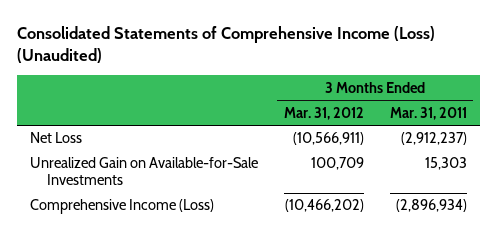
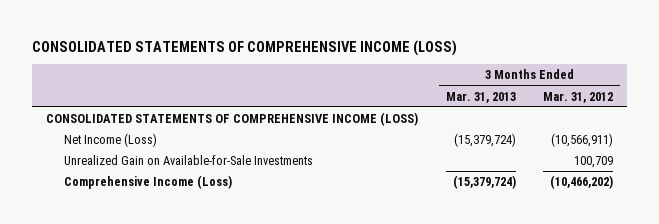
- Consolidated Statements of Comprehensive Income (Loss) (Unaudited)
+ CONSOLIDATED STATEMENTS OF COMPREHENSIVE INCOME (LOSS)
- | 3 Months Ended Mar. 31, 2012 | 3 Months Ended Mar. 31, 2011
+ | 3 Months Ended Mar. 31, 2013 | 3 Months Ended Mar. 31, 2012
- Net Loss | (10,566,911) | (2,912,237)
+ CONSOLIDATED STATEMENTS OF COMPREHENSIVE INCOME (LOSS)
+ Net Income (Loss) | (15,379,724) | (10,566,911)

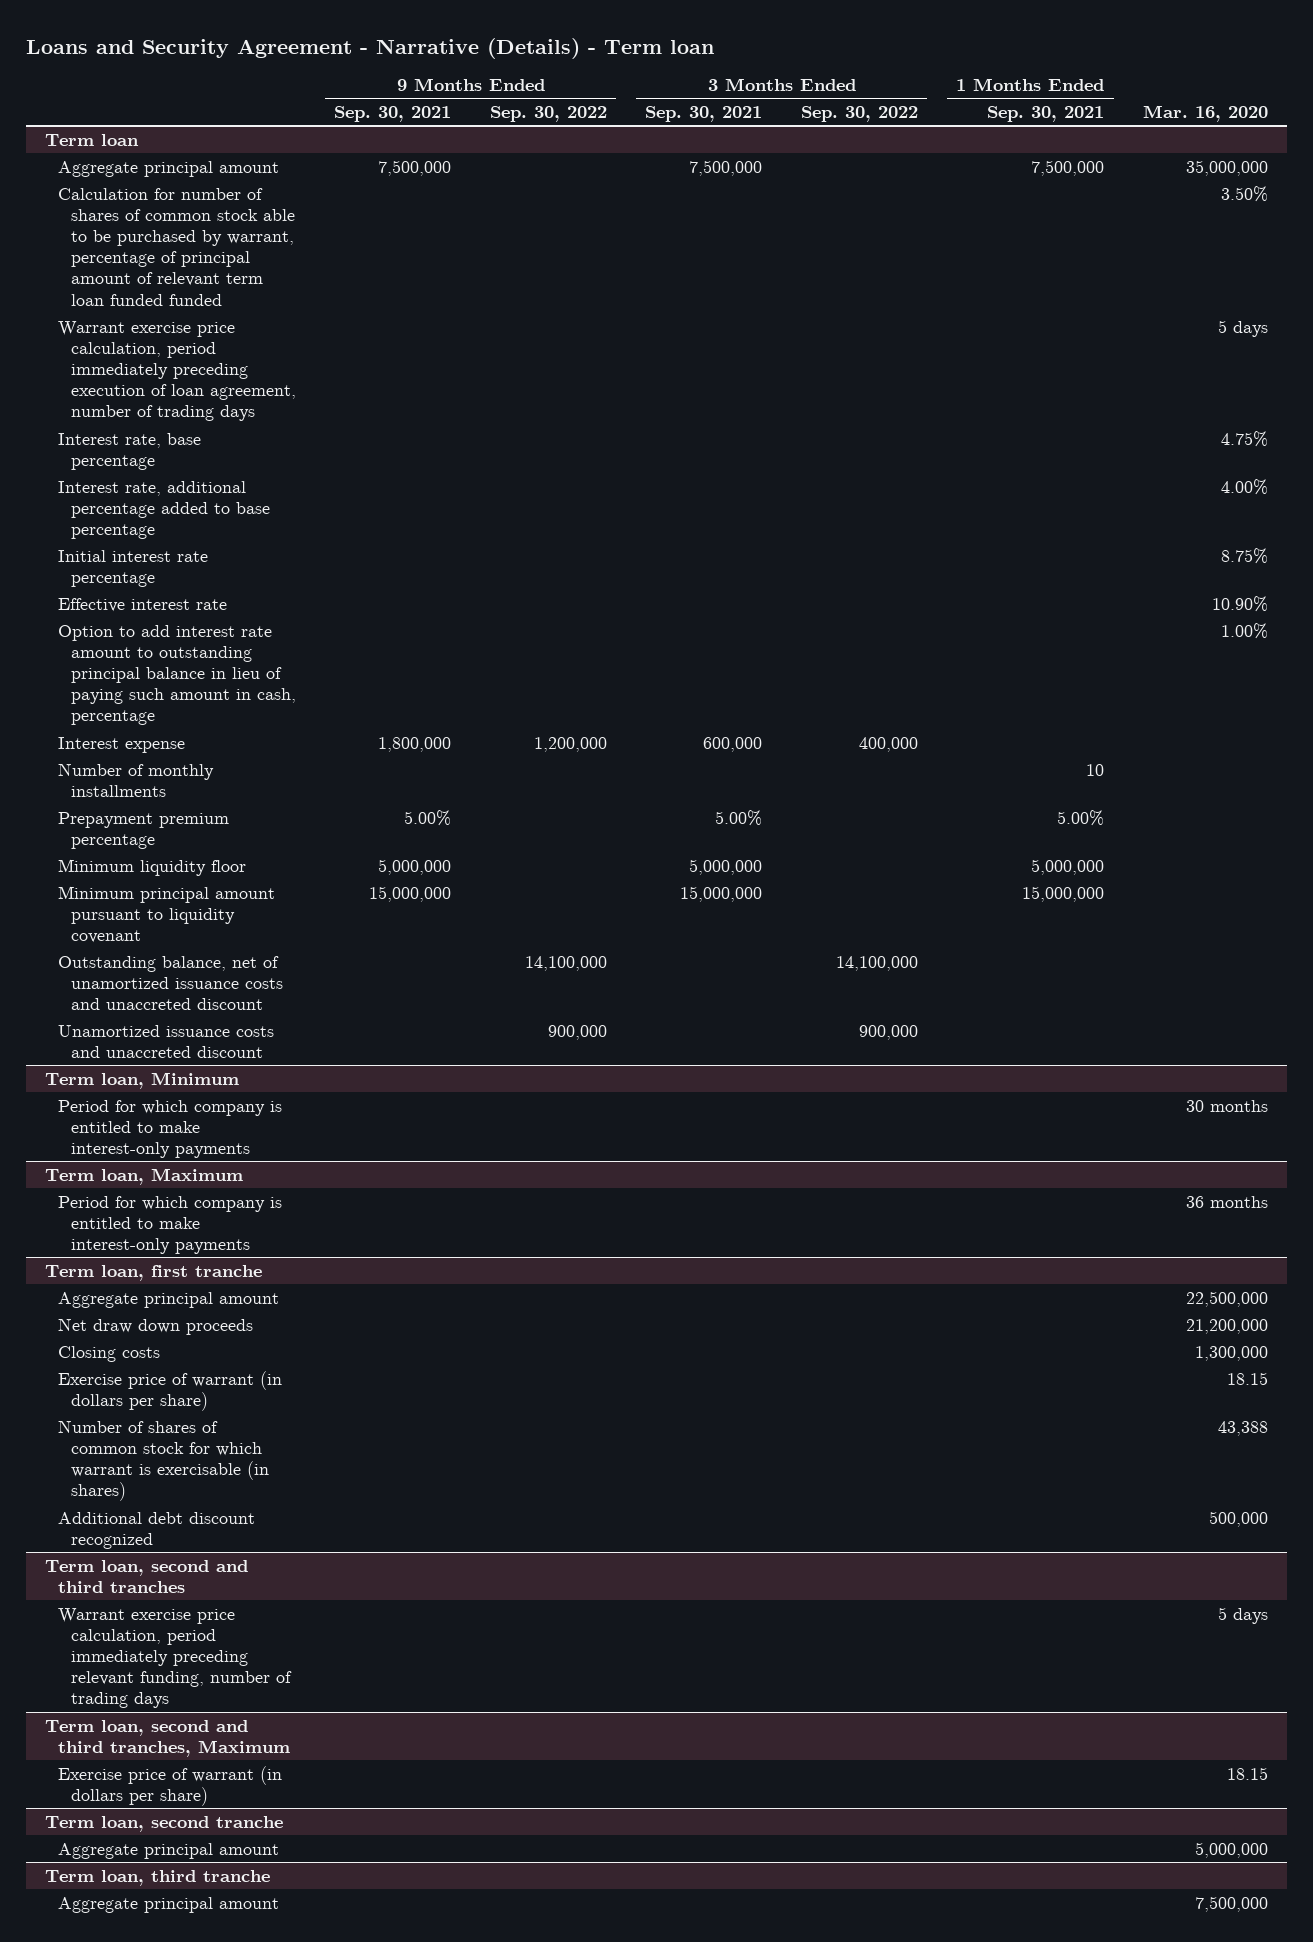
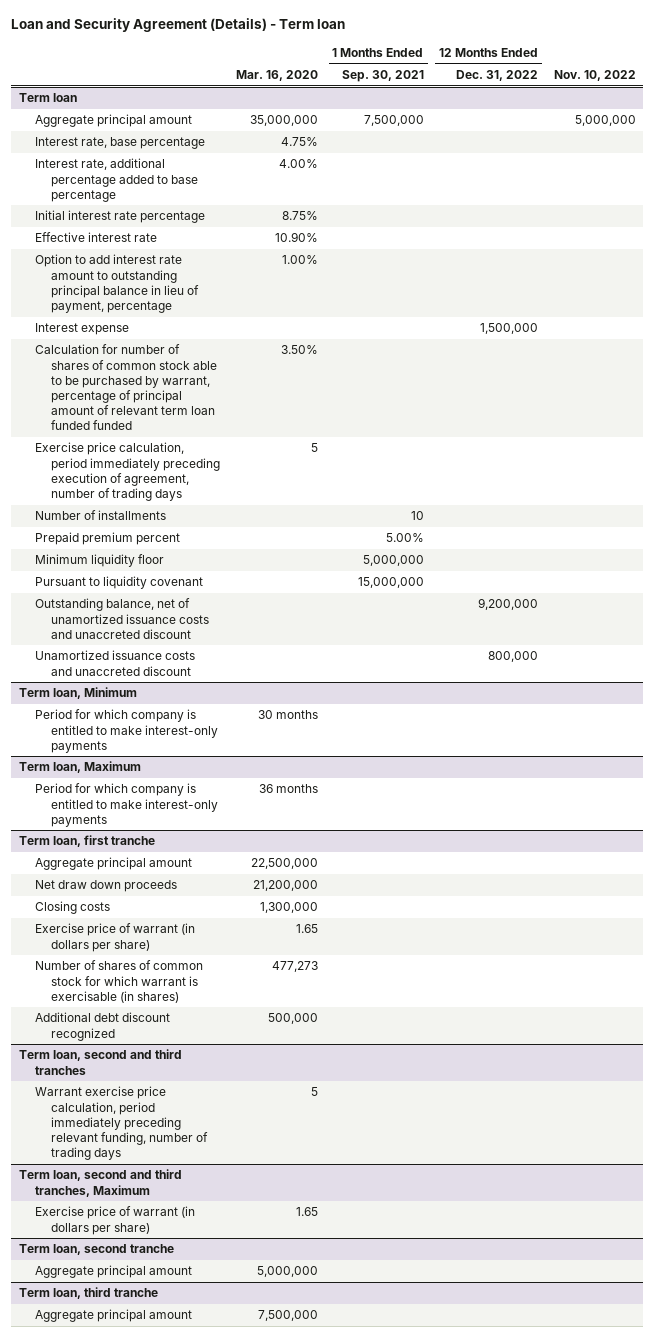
- Loans and Security Agreement - Narrative (Details) - Term loan
+ Loan and Security Agreement (Details) - Term loan
- | 9 Months Ended Sep. 30, 2021 | 9 Months Ended Sep. 30, 2022 | 3 Months Ended Sep. 30, 2021 | 3 Months Ended Sep. 30, 2022 | 1 Months Ended Sep. 30, 2021 | Mar. 16, 2020
+ | Mar. 16, 2020 | 1 Months Ended Sep. 30, 2021 | 12 Months Ended Dec. 31, 2022 | Nov. 10, 2022
@ Term loan
- Warrant exercise price calculation, period immediately preceding execution of loan agreement, number of trading days | | | | | | 5 days
- Option to add interest rate amount to outstanding principal balance in lieu of paying such amount in cash, percentage | | | | | | 1.00%
+ Option to add interest rate amount to outstanding principal balance in lieu of payment, percentage | 1.00% | | |
- Number of monthly installments | | | | | 10 |
- Prepayment premium percentage | 5.00% | | 5.00% | | 5.00% |
moved down: Calculation for number of shares of common stock able to be purchased by warrant, percentage of principal amount of relevant term loan funded funded | 3.50% | | |
+ Exercise price calculation, period immediately preceding execution of agreement, number of trading days | 5 | | |
+ Number of installments | | 10 | |
+ Prepaid premium percent | | 5.00% | |
- Minimum principal amount pursuant to liquidity covenant | 15,000,000 | | 15,000,000 | | 15,000,000 |
+ Pursuant to liquidity covenant | | 15,000,000 | |
@ Term loan, first tranche
- Exercise price of warrant (in dollars per share) | | | | | | 18.15
- Number of shares of common stock for which warrant is exercisable (in shares) | | | | | | 43,388
+ Exercise price of warrant (in dollars per share) | 1.65 | | |
+ Number of shares of common stock for which warrant is exercisable (in shares) | 477,273 | | |
@ Term loan, second and third tranches
- Warrant exercise price calculation, period immediately preceding relevant funding, number of trading days | | | | | | 5 days
+ Warrant exercise price calculation, period immediately preceding relevant funding, number of trading days | 5 | | |
@ Term loan, second and third tranches, Maximum
- Exercise price of warrant (in dollars per share) | | | | | | 18.15
+ Exercise price of warrant (in dollars per share) | 1.65 | | |

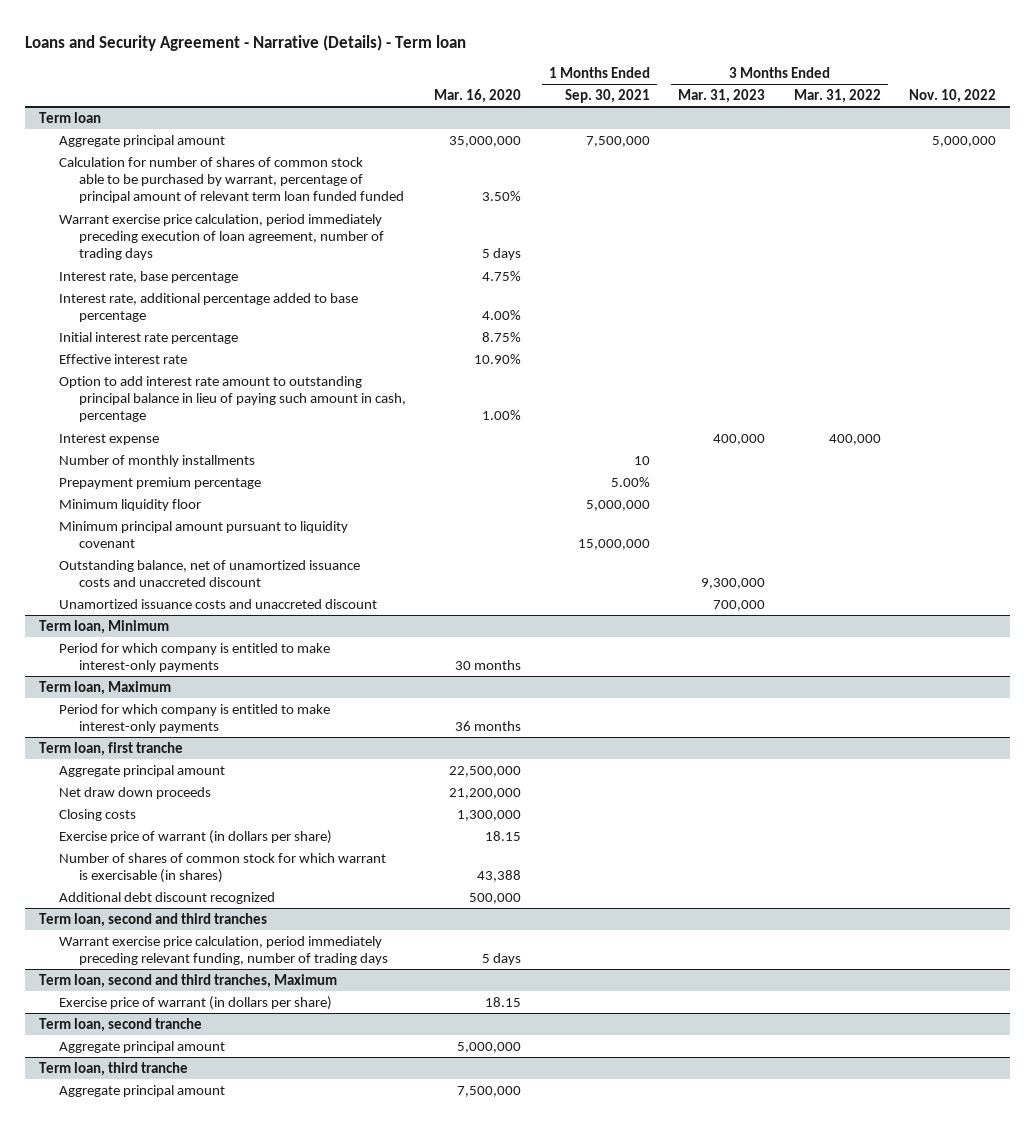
- Loan and Security Agreement (Details) - Term loan
+ Loans and Security Agreement - Narrative (Details) - Term loan
- | Mar. 16, 2020 | 1 Months Ended Sep. 30, 2021 | 12 Months Ended Dec. 31, 2022 | Nov. 10, 2022
+ | Mar. 16, 2020 | 1 Months Ended Sep. 30, 2021 | 3 Months Ended Mar. 31, 2023 | 3 Months Ended Mar. 31, 2022 | Nov. 10, 2022
@ Term loan
moved up: Calculation for number of shares of common stock able to be purchased by warrant, percentage of principal amount of relevant term loan funded funded | 3.50% | | | |
+ Warrant exercise price calculation, period immediately preceding execution of loan agreement, number of trading days | 5 days | | | |
- Option to add interest rate amount to outstanding principal balance in lieu of payment, percentage | 1.00% | | |
+ Option to add interest rate amount to outstanding principal balance in lieu of paying such amount in cash, percentage | 1.00% | | | |
- Exercise price calculation, period immediately preceding execution of agreement, number of trading days | 5 | | |
- Number of installments | | 10 | |
- Prepaid premium percent | | 5.00% | |
+ Number of monthly installments | | 10 | | |
+ Prepayment premium percentage | | 5.00% | | |
- Pursuant to liquidity covenant | | 15,000,000 | |
+ Minimum principal amount pursuant to liquidity covenant | | 15,000,000 | | |
@ Term loan, first tranche
- Exercise price of warrant (in dollars per share) | 1.65 | | |
- Number of shares of common stock for which warrant is exercisable (in shares) | 477,273 | | |
+ Exercise price of warrant (in dollars per share) | 18.15 | | | |
+ Number of shares of common stock for which warrant is exercisable (in shares) | 43,388 | | | |
@ Term loan, second and third tranches
- Warrant exercise price calculation, period immediately preceding relevant funding, number of trading days | 5 | | |
+ Warrant exercise price calculation, period immediately preceding relevant funding, number of trading days | 5 days | | | |
@ Term loan, second and third tranches, Maximum
- Exercise price of warrant (in dollars per share) | 1.65 | | |
+ Exercise price of warrant (in dollars per share) | 18.15 | | | |

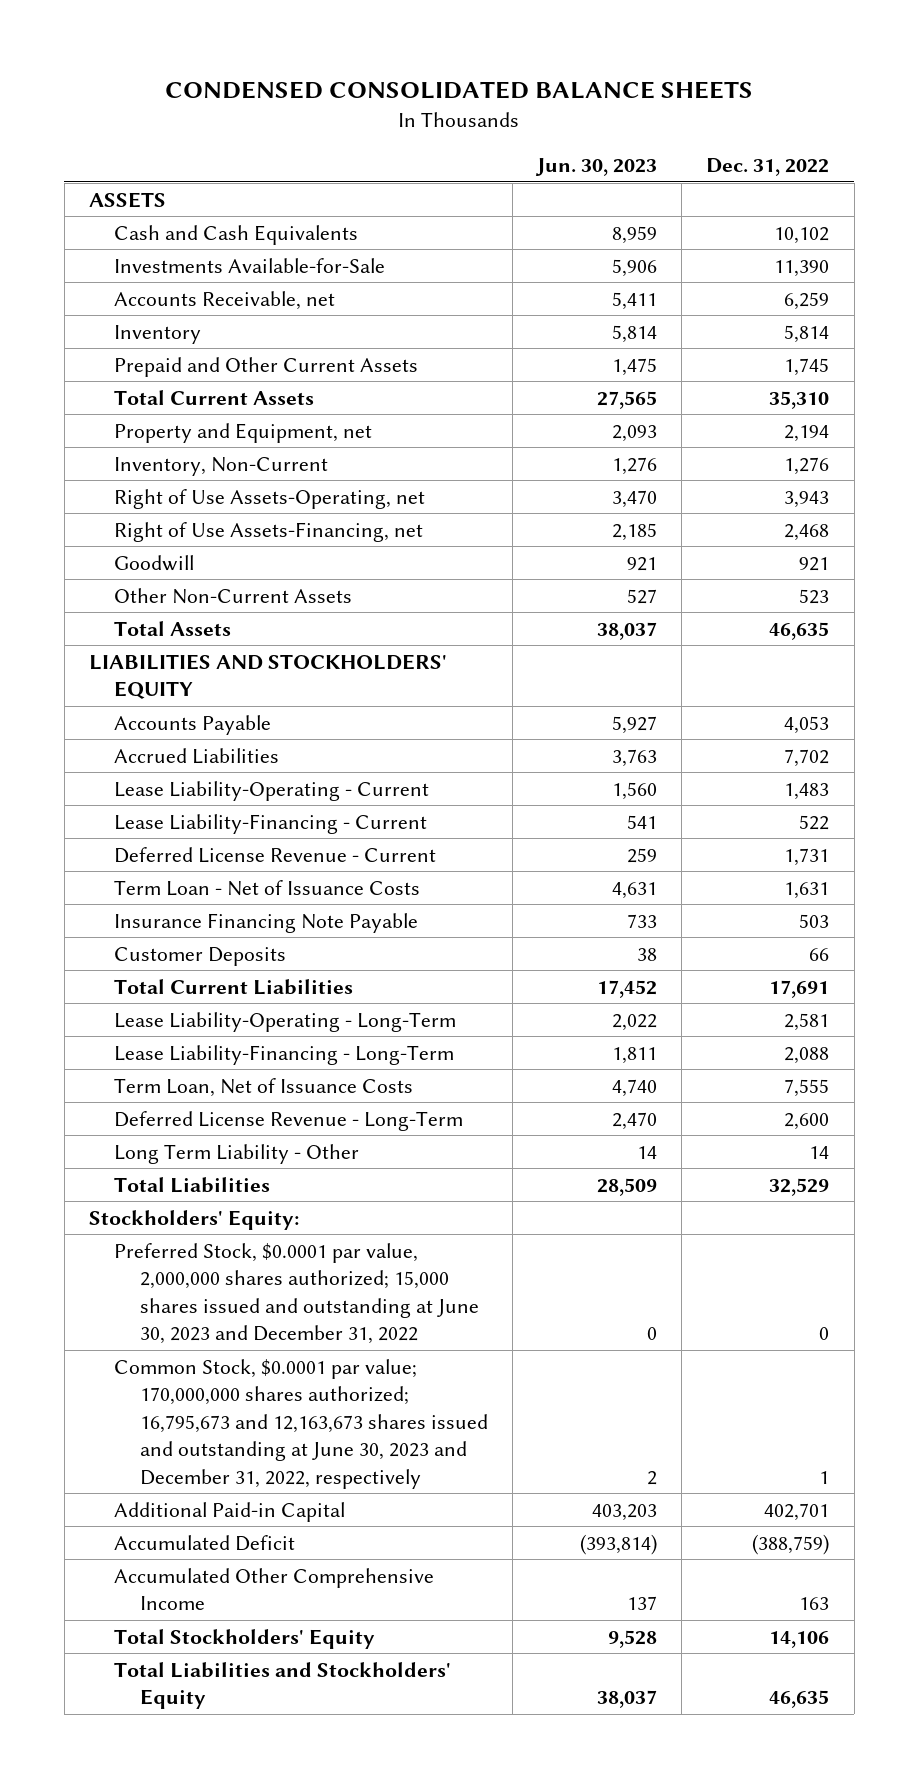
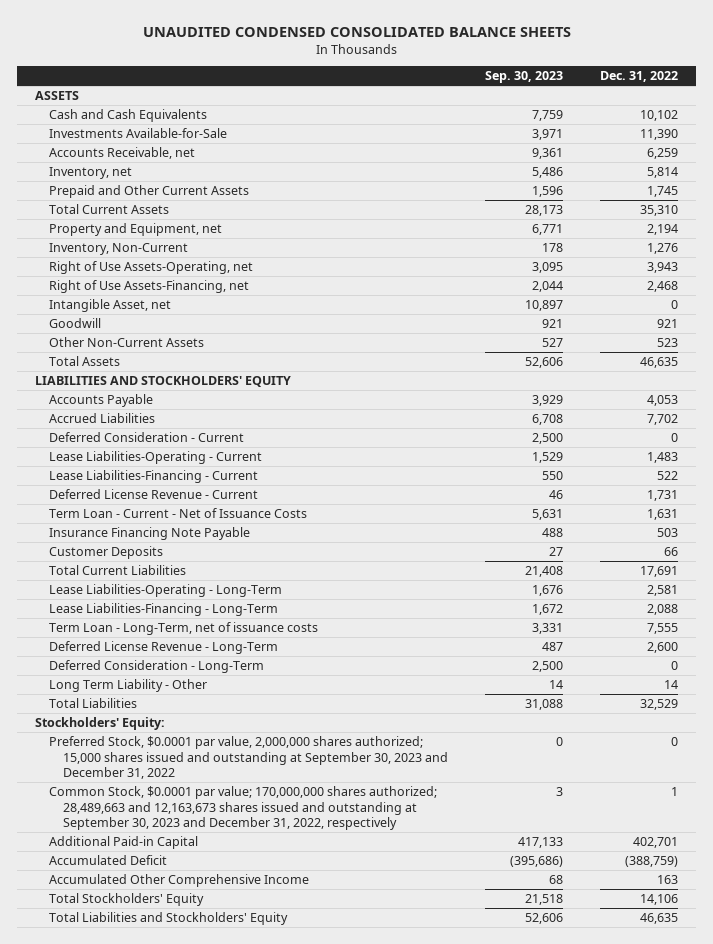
- CONDENSED CONSOLIDATED BALANCE SHEETS
+ UNAUDITED CONDENSED CONSOLIDATED BALANCE SHEETS
- | Jun. 30, 2023 | Dec. 31, 2022
+ | Sep. 30, 2023 | Dec. 31, 2022
- Inventory | 5,814 | 5,814
+ Inventory, net | 5,486 | 5,814
+ Intangible Asset, net | 10,897 | 0
- Lease Liability-Operating - Current | 1,560 | 1,483
- Lease Liability-Financing - Current | 541 | 522
+ Deferred Consideration - Current | 2,500 | 0
+ Lease Liabilities-Operating - Current | 1,529 | 1,483
+ Lease Liabilities-Financing - Current | 550 | 522
- Term Loan - Net of Issuance Costs | 4,631 | 1,631
+ Term Loan - Current - Net of Issuance Costs | 5,631 | 1,631
- Lease Liability-Operating - Long-Term | 2,022 | 2,581
- Lease Liability-Financing - Long-Term | 1,811 | 2,088
- Term Loan, Net of Issuance Costs | 4,740 | 7,555
+ Lease Liabilities-Operating - Long-Term | 1,676 | 2,581
+ Lease Liabilities-Financing - Long-Term | 1,672 | 2,088
+ Term Loan - Long-Term, net of issuance costs | 3,331 | 7,555
+ Deferred Consideration - Long-Term | 2,500 | 0
- Preferred Stock, $0.0001 par value, 2,000,000 shares authorized; 15,000 shares issued and outstanding at June 30, 2023 and December 31, 2022 | 0 | 0
- Common Stock, $0.0001 par value; 170,000,000 shares authorized; 16,795,673 and 12,163,673 shares issued and outstanding at June 30, 2023 and December 31, 2022, respectively | 2 | 1
+ Preferred Stock, $0.0001 par value, 2,000,000 shares authorized; 15,000 shares issued and outstanding at September 30, 2023 and December 31, 2022 | 0 | 0
+ Common Stock, $0.0001 par value; 170,000,000 shares authorized; 28,489,663 and 12,163,673 shares issued and outstanding at September 30, 2023 and December 31, 2022, respectively | 3 | 1

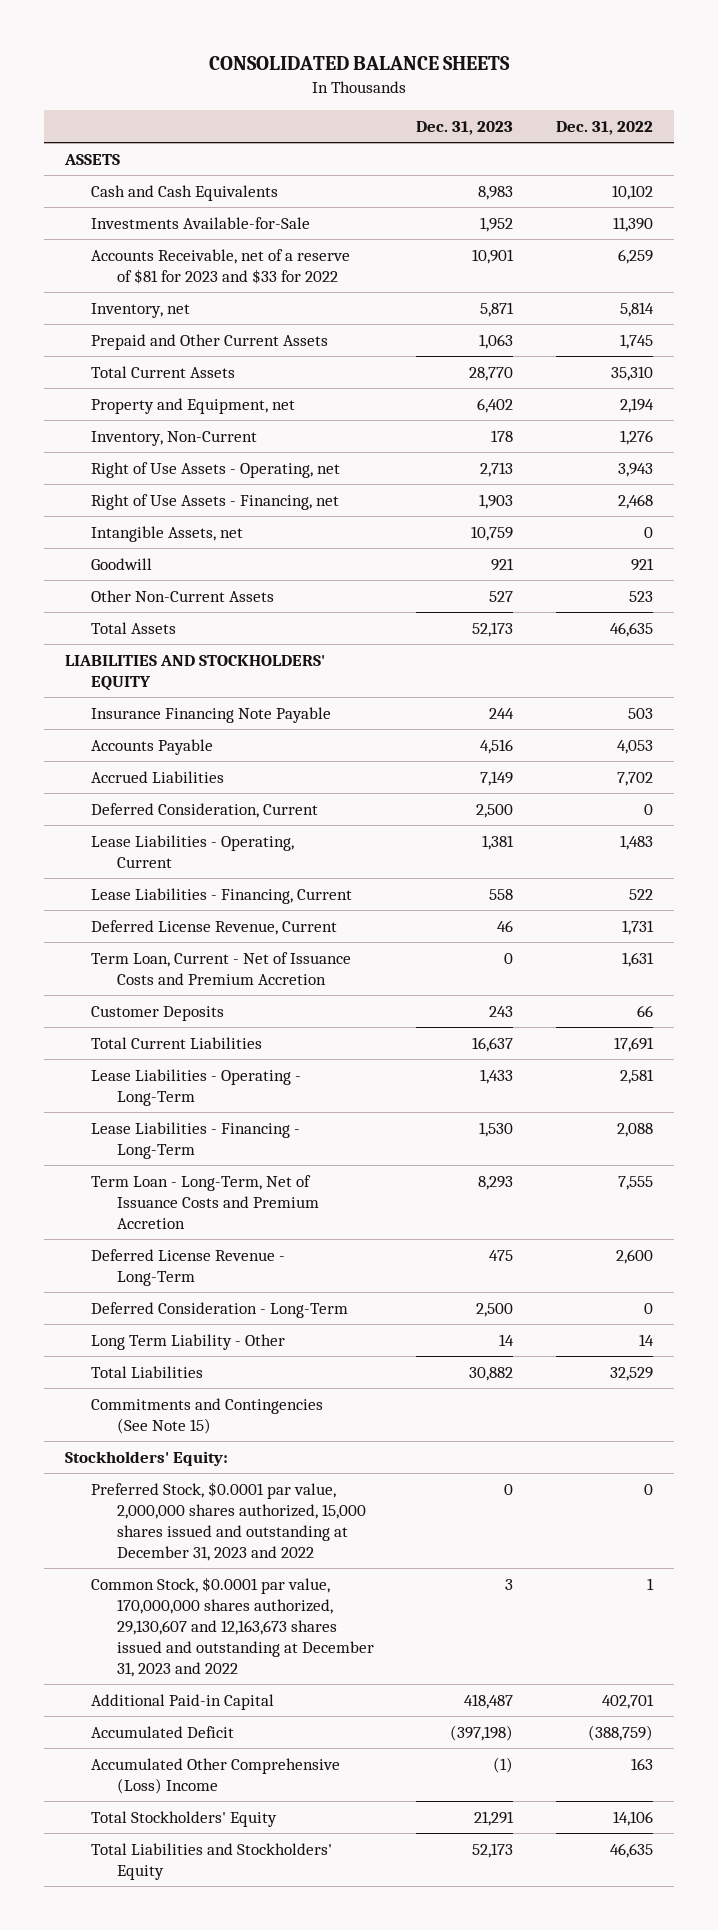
- UNAUDITED CONDENSED CONSOLIDATED BALANCE SHEETS
+ CONSOLIDATED BALANCE SHEETS
- | Sep. 30, 2023 | Dec. 31, 2022
+ | Dec. 31, 2023 | Dec. 31, 2022
- Accounts Receivable, net | 9,361 | 6,259
+ Accounts Receivable, net of a reserve of $81 for 2023 and $33 for 2022 | 10,901 | 6,259
- Right of Use Assets-Operating, net | 3,095 | 3,943
- Right of Use Assets-Financing, net | 2,044 | 2,468
- Intangible Asset, net | 10,897 | 0
+ Right of Use Assets - Operating, net | 2,713 | 3,943
+ Right of Use Assets - Financing, net | 1,903 | 2,468
+ Intangible Assets, net | 10,759 | 0
moved up: Insurance Financing Note Payable | 244 | 503
- Deferred Consideration - Current | 2,500 | 0
- Lease Liabilities-Operating - Current | 1,529 | 1,483
- Lease Liabilities-Financing - Current | 550 | 522
- Deferred License Revenue - Current | 46 | 1,731
- Term Loan - Current - Net of Issuance Costs | 5,631 | 1,631
+ Deferred Consideration, Current | 2,500 | 0
+ Lease Liabilities - Operating, Current | 1,381 | 1,483
+ Lease Liabilities - Financing, Current | 558 | 522
+ Deferred License Revenue, Current | 46 | 1,731
+ Term Loan, Current - Net of Issuance Costs and Premium Accretion | 0 | 1,631
- Lease Liabilities-Operating - Long-Term | 1,676 | 2,581
- Lease Liabilities-Financing - Long-Term | 1,672 | 2,088
- Term Loan - Long-Term, net of issuance costs | 3,331 | 7,555
+ Lease Liabilities - Operating - Long-Term | 1,433 | 2,581
+ Lease Liabilities - Financing - Long-Term | 1,530 | 2,088
+ Term Loan - Long-Term, Net of Issuance Costs and Premium Accretion | 8,293 | 7,555
+ Commitments and Contingencies (See Note 15)
- Preferred Stock, $0.0001 par value, 2,000,000 shares authorized; 15,000 shares issued and outstanding at September 30, 2023 and December 31, 2022 | 0 | 0
- Common Stock, $0.0001 par value; 170,000,000 shares authorized; 28,489,663 and 12,163,673 shares issued and outstanding at September 30, 2023 and December 31, 2022, respectively | 3 | 1
+ Preferred Stock, $0.0001 par value, 2,000,000 shares authorized, 15,000 shares issued and outstanding at December 31, 2023 and 2022 | 0 | 0
+ Common Stock, $0.0001 par value, 170,000,000 shares authorized, 29,130,607 and 12,163,673 shares issued and outstanding at December 31, 2023 and 2022 | 3 | 1
- Accumulated Other Comprehensive Income | 68 | 163
+ Accumulated Other Comprehensive (Loss) Income | (1) | 163

